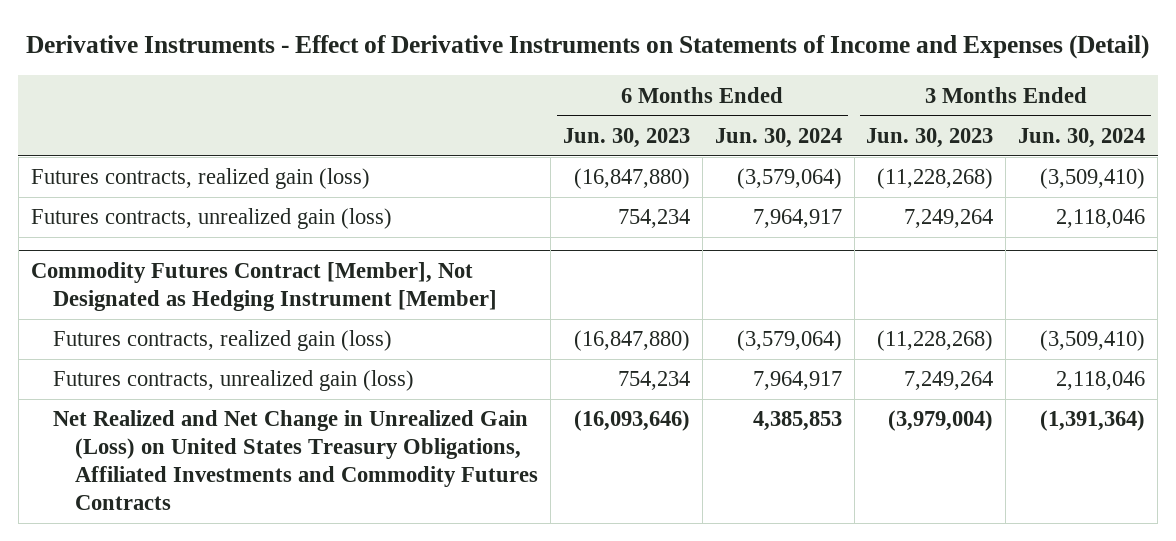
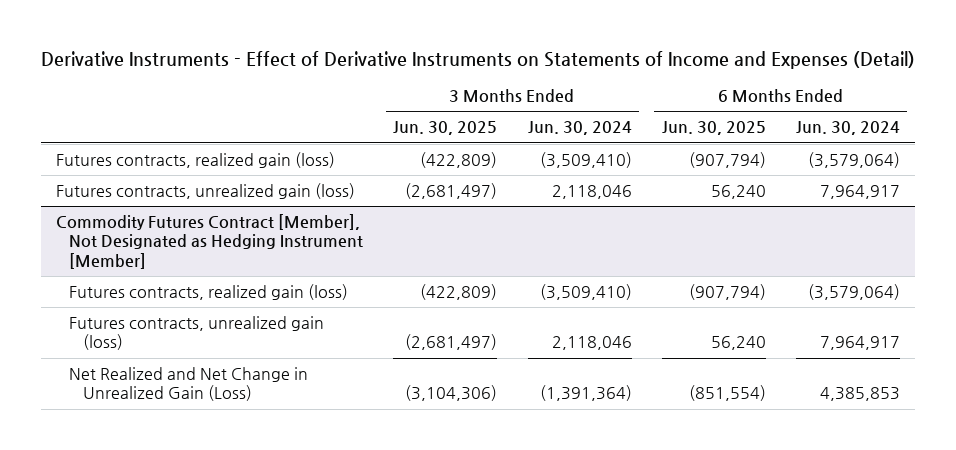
- | 6 Months Ended Jun. 30, 2023 | 6 Months Ended Jun. 30, 2024 | 3 Months Ended Jun. 30, 2023 | 3 Months Ended Jun. 30, 2024
+ | 3 Months Ended Jun. 30, 2025 | 3 Months Ended Jun. 30, 2024 | 6 Months Ended Jun. 30, 2025 | 6 Months Ended Jun. 30, 2024
@ Commodity Futures Contract [Member], Not Designated as Hedging Instrument [Member]
- Net Realized and Net Change in Unrealized Gain (Loss) on United States Treasury Obligations, Affiliated Investments and Commodity Futures Contracts | (16,093,646) | 4,385,853 | (3,979,004) | (1,391,364)
+ Net Realized and Net Change in Unrealized Gain (Loss) | (3,104,306) | (1,391,364) | (851,554) | 4,385,853

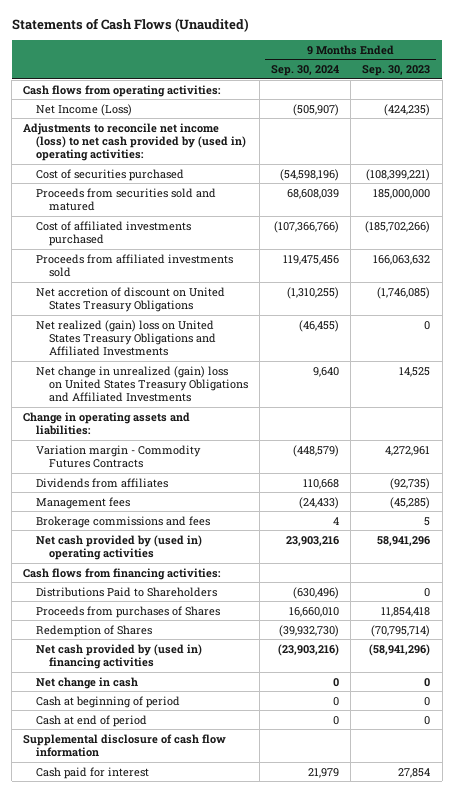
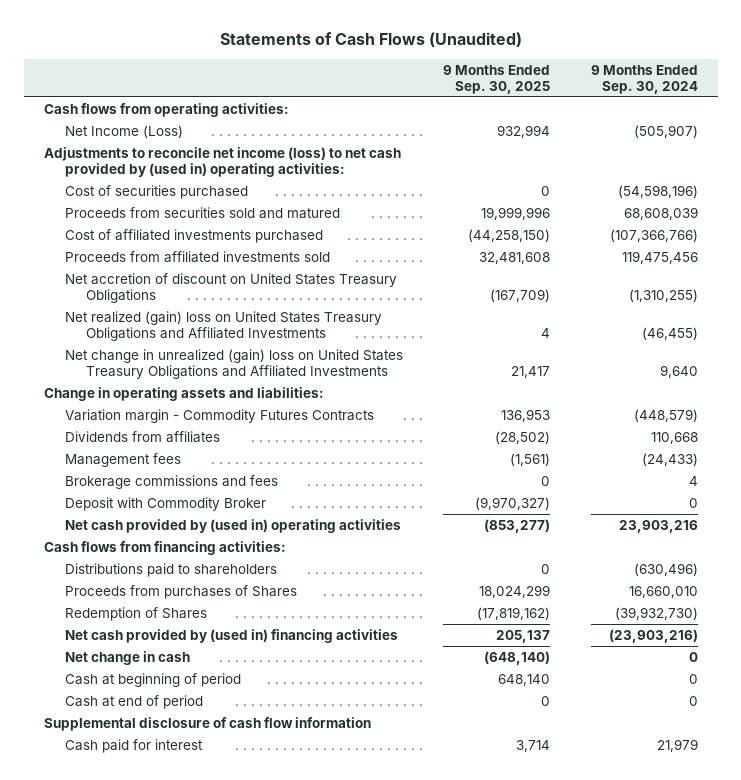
- | 9 Months Ended Sep. 30, 2024 | 9 Months Ended Sep. 30, 2023
+ | 9 Months Ended Sep. 30, 2025 | 9 Months Ended Sep. 30, 2024
+ Deposit with Commodity Broker | (9,970,327) | 0
- Distributions Paid to Shareholders | (630,496) | 0
+ Distributions paid to shareholders | 0 | (630,496)

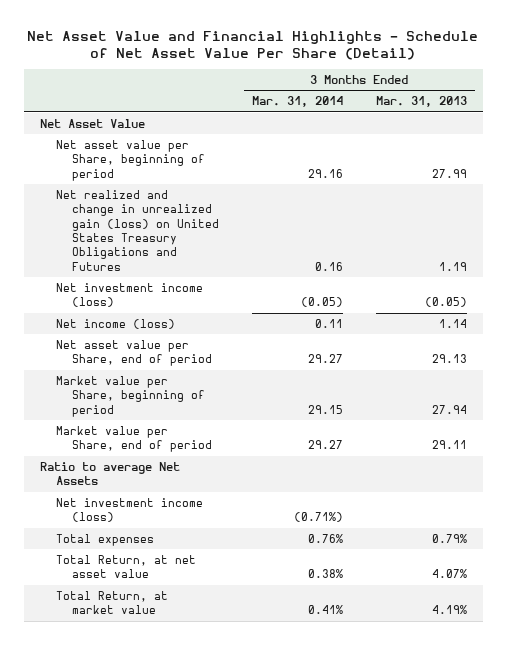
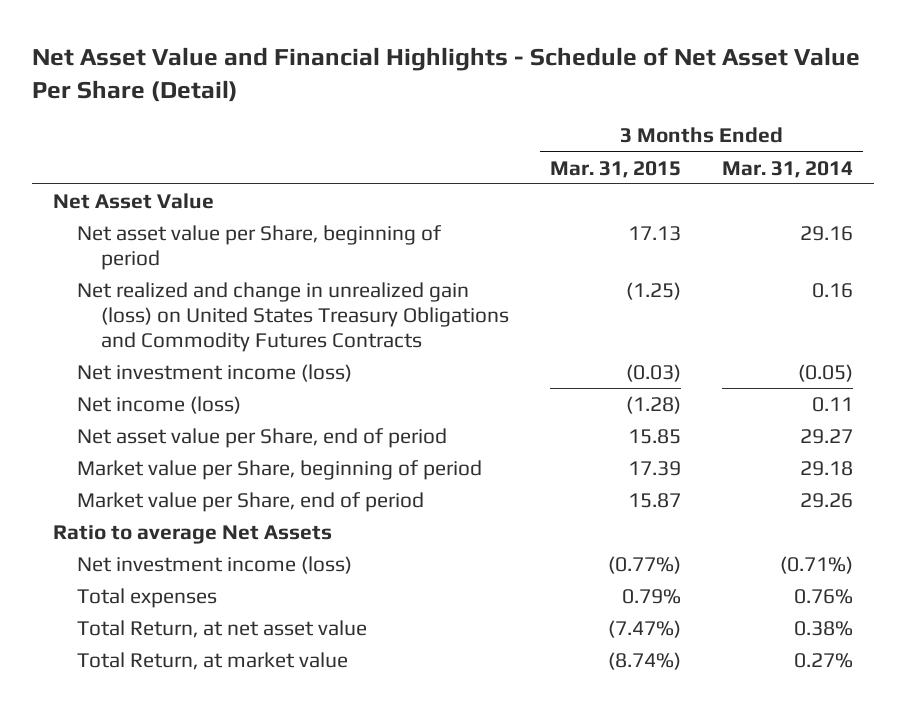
- | 3 Months Ended Mar. 31, 2014 | 3 Months Ended Mar. 31, 2013
+ | 3 Months Ended Mar. 31, 2015 | 3 Months Ended Mar. 31, 2014
- Net realized and change in unrealized gain (loss) on United States Treasury Obligations and Futures | 0.16 | 1.19
+ Net realized and change in unrealized gain (loss) on United States Treasury Obligations and Commodity Futures Contracts | (1.25) | 0.16
- Market value per Share, beginning of period | 29.15 | 27.94
- Market value per Share, end of period | 29.27 | 29.11
+ Market value per Share, beginning of period | 17.39 | 29.18
+ Market value per Share, end of period | 15.87 | 29.26
- Total Return, at market value | 0.41% | 4.19%
+ Total Return, at market value | (8.74%) | 0.27%

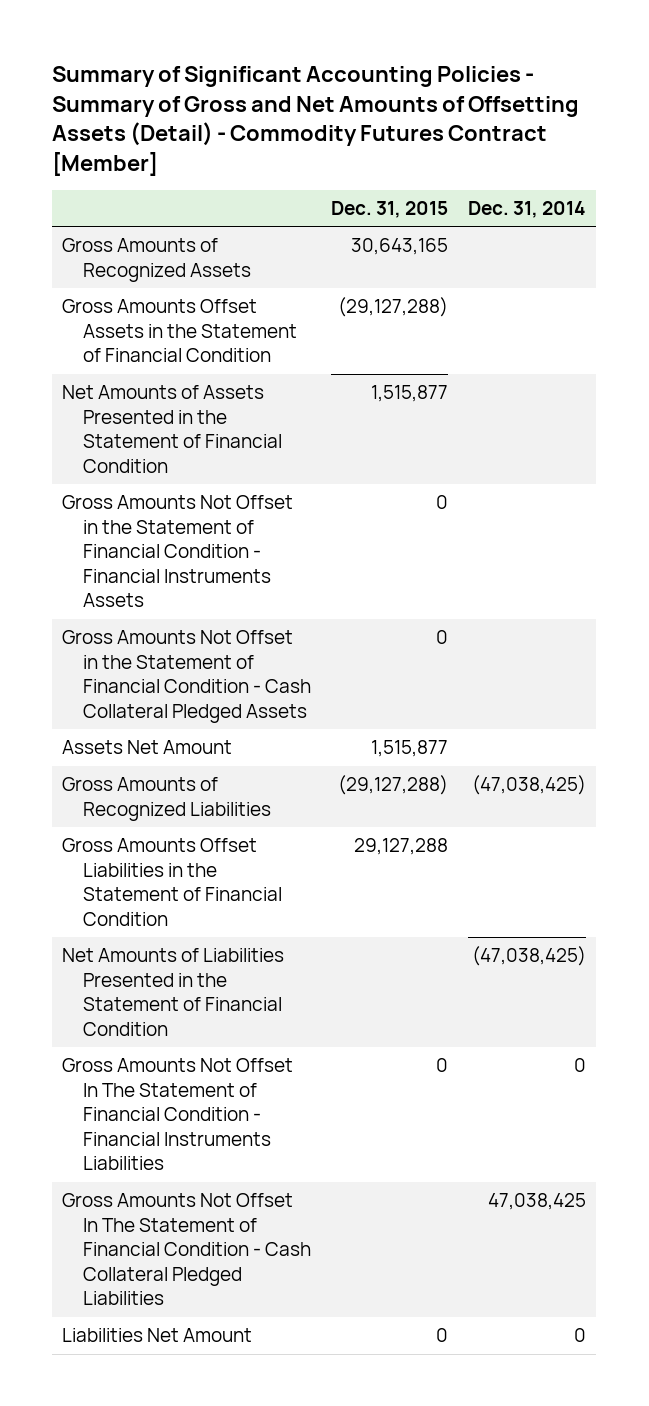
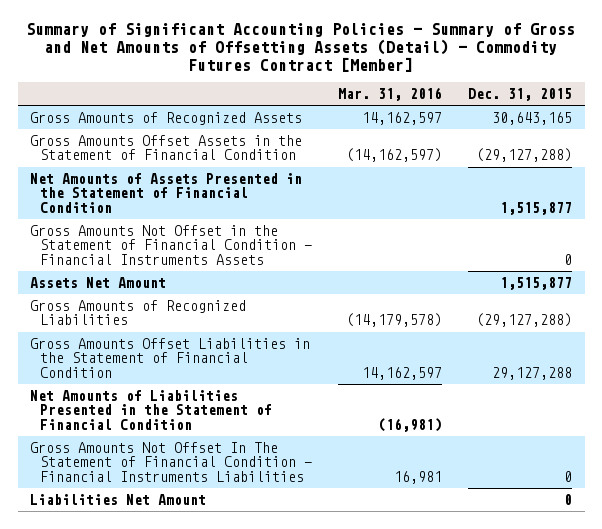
- | Dec. 31, 2015 | Dec. 31, 2014
+ | Mar. 31, 2016 | Dec. 31, 2015
- Gross Amounts Not Offset in the Statement of Financial Condition - Cash Collateral Pledged Assets | 0 |
- Gross Amounts Not Offset In The Statement of Financial Condition - Cash Collateral Pledged Liabilities | | 47,038,425

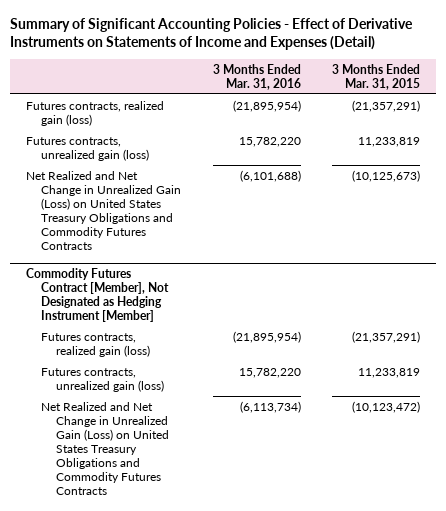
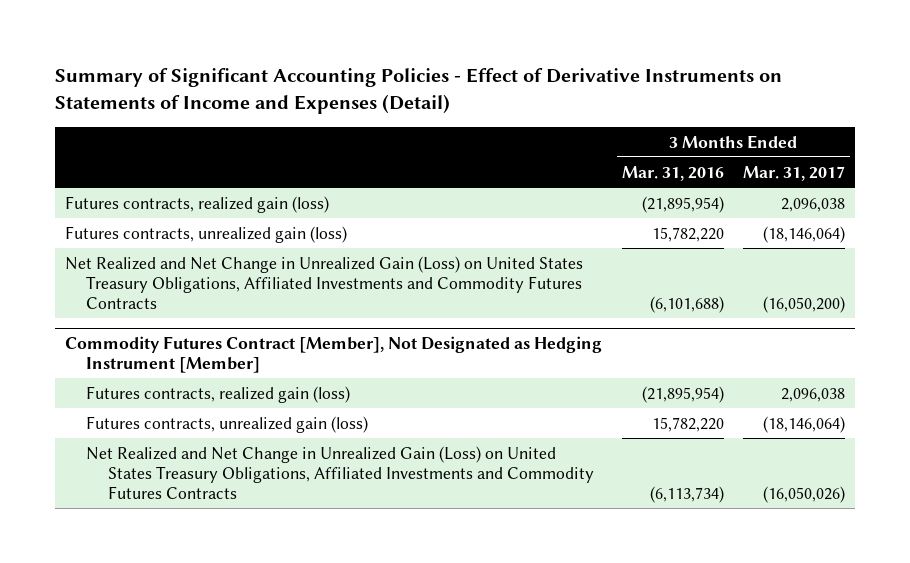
- | 3 Months Ended Mar. 31, 2016 | 3 Months Ended Mar. 31, 2015
+ | 3 Months Ended Mar. 31, 2016 | 3 Months Ended Mar. 31, 2017
- Net Realized and Net Change in Unrealized Gain (Loss) on United States Treasury Obligations and Commodity Futures Contracts | (6,101,688) | (10,125,673)
+ Net Realized and Net Change in Unrealized Gain (Loss) on United States Treasury Obligations, Affiliated Investments and Commodity Futures Contracts | (6,101,688) | (16,050,200)
@ Commodity Futures Contract [Member], Not Designated as Hedging Instrument [Member]
- Net Realized and Net Change in Unrealized Gain (Loss) on United States Treasury Obligations and Commodity Futures Contracts | (6,113,734) | (10,123,472)
+ Net Realized and Net Change in Unrealized Gain (Loss) on United States Treasury Obligations, Affiliated Investments and Commodity Futures Contracts | (6,113,734) | (16,050,026)

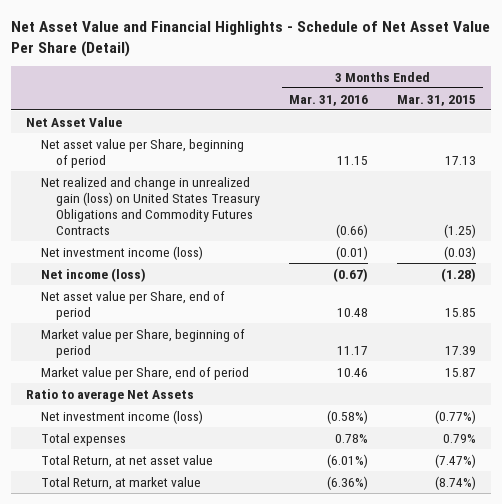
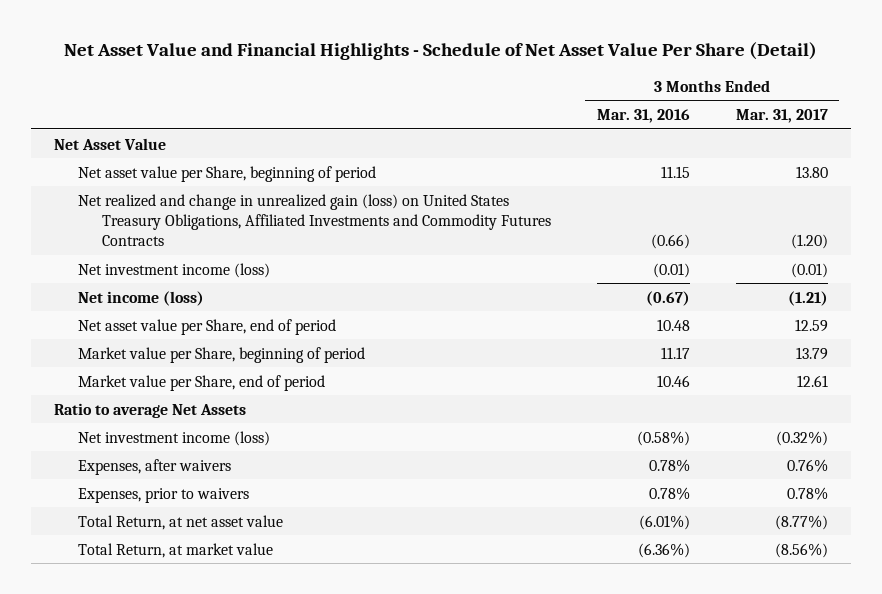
- | 3 Months Ended Mar. 31, 2016 | 3 Months Ended Mar. 31, 2015
+ | 3 Months Ended Mar. 31, 2016 | 3 Months Ended Mar. 31, 2017
- Net realized and change in unrealized gain (loss) on United States Treasury Obligations and Commodity Futures Contracts | (0.66) | (1.25)
+ Net realized and change in unrealized gain (loss) on United States Treasury Obligations, Affiliated Investments and Commodity Futures Contracts | (0.66) | (1.20)
- Total expenses | 0.78% | 0.79%
+ Expenses, after waivers | 0.78% | 0.76%
+ Expenses, prior to waivers | 0.78% | 0.78%

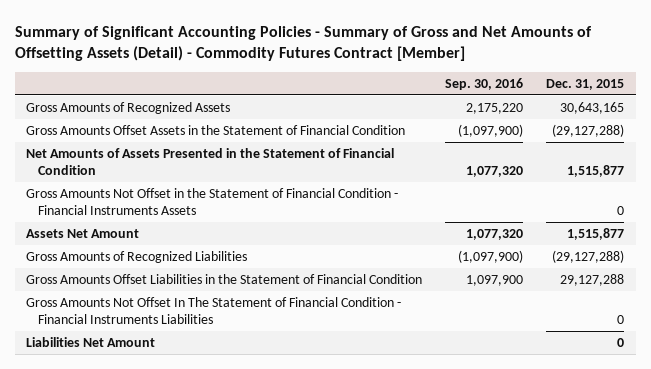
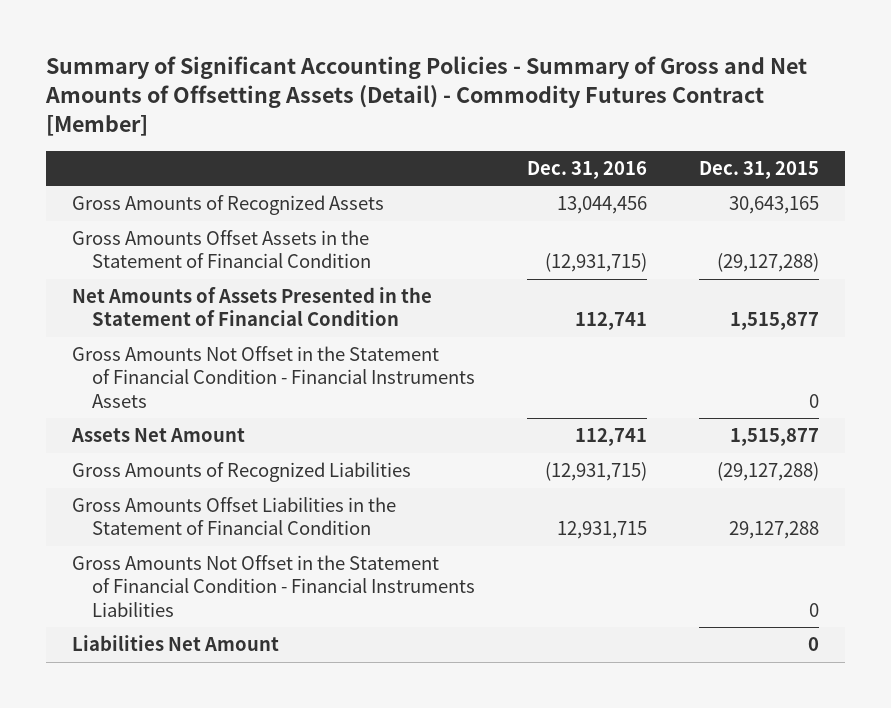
- | Sep. 30, 2016 | Dec. 31, 2015
+ | Dec. 31, 2016 | Dec. 31, 2015
- Gross Amounts Not Offset In The Statement of Financial Condition - Financial Instruments Liabilities | | 0
+ Gross Amounts Not Offset in the Statement of Financial Condition - Financial Instruments Liabilities | | 0

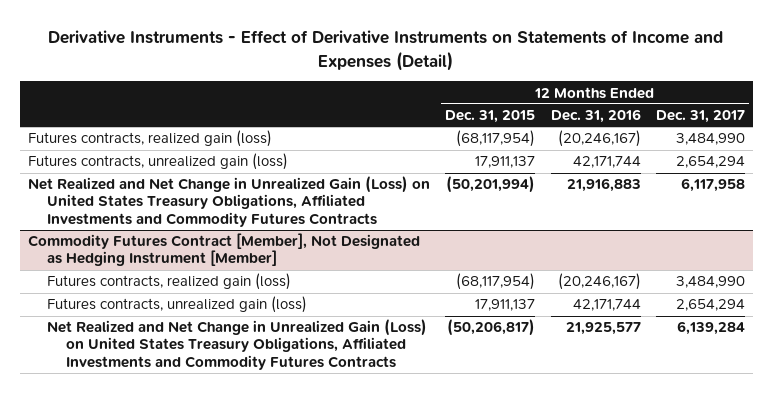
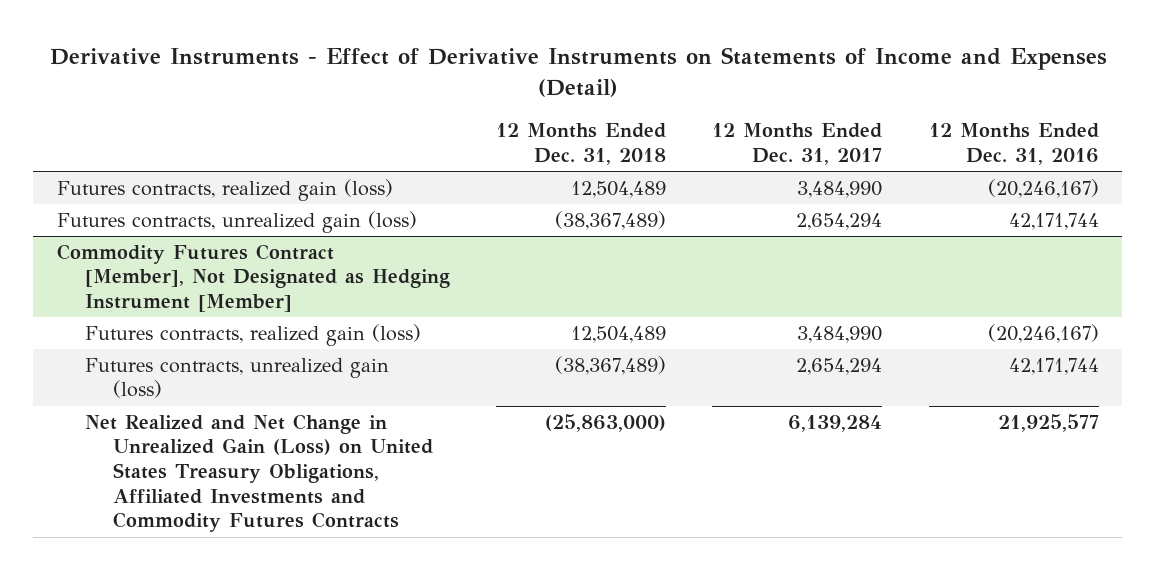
- | 12 Months Ended Dec. 31, 2015 | 12 Months Ended Dec. 31, 2016 | 12 Months Ended Dec. 31, 2017
+ | 12 Months Ended Dec. 31, 2018 | 12 Months Ended Dec. 31, 2017 | 12 Months Ended Dec. 31, 2016
- Net Realized and Net Change in Unrealized Gain (Loss) on United States Treasury Obligations, Affiliated Investments and Commodity Futures Contracts | (50,201,994) | 21,916,883 | 6,117,958

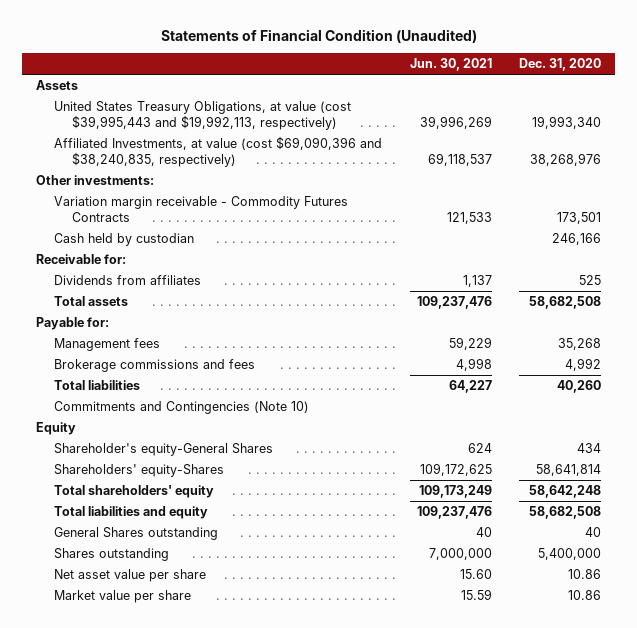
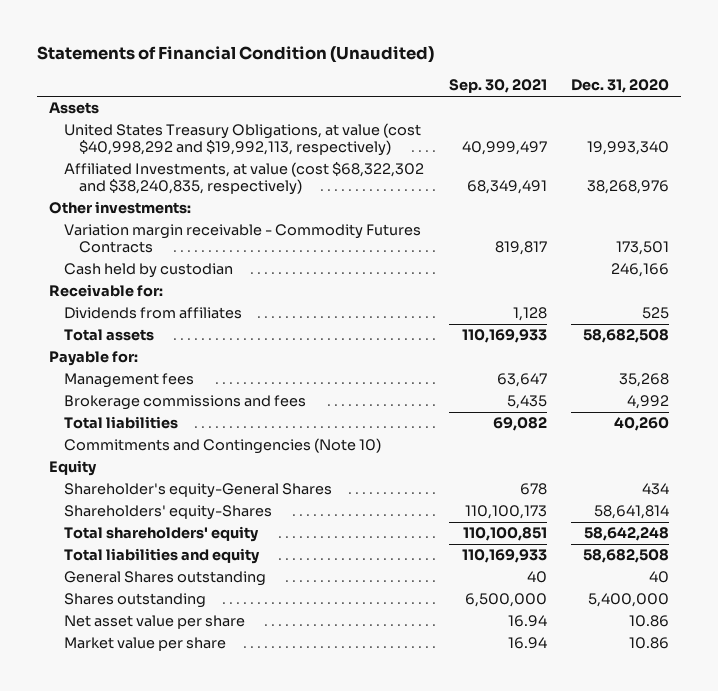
- | Jun. 30, 2021 | Dec. 31, 2020
+ | Sep. 30, 2021 | Dec. 31, 2020
- United States Treasury Obligations, at value (cost $39,995,443 and $19,992,113, respectively) | 39,996,269 | 19,993,340
- Affiliated Investments, at value (cost $69,090,396 and $38,240,835, respectively) | 69,118,537 | 38,268,976
+ United States Treasury Obligations, at value (cost $40,998,292 and $19,992,113, respectively) | 40,999,497 | 19,993,340
+ Affiliated Investments, at value (cost $68,322,302 and $38,240,835, respectively) | 68,349,491 | 38,268,976

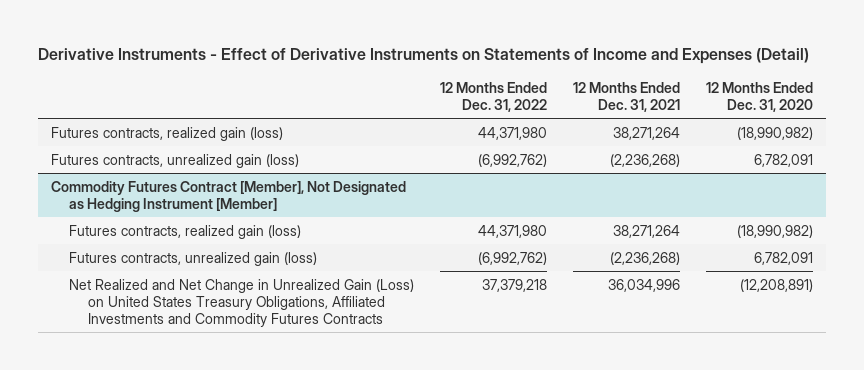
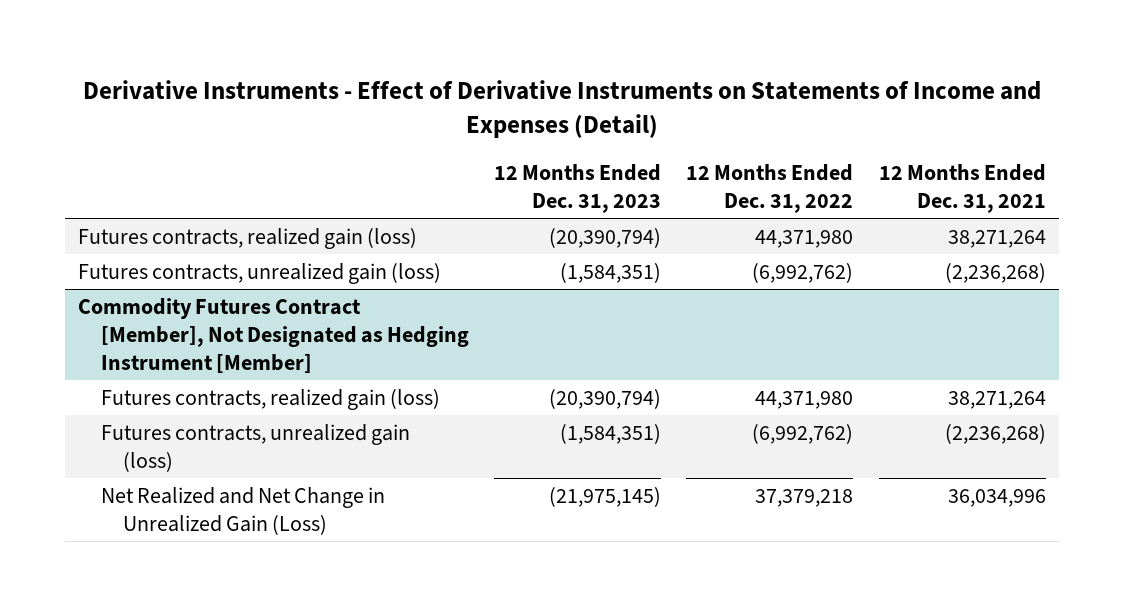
- | 12 Months Ended Dec. 31, 2022 | 12 Months Ended Dec. 31, 2021 | 12 Months Ended Dec. 31, 2020
+ | 12 Months Ended Dec. 31, 2023 | 12 Months Ended Dec. 31, 2022 | 12 Months Ended Dec. 31, 2021
@ Commodity Futures Contract [Member], Not Designated as Hedging Instrument [Member]
- Net Realized and Net Change in Unrealized Gain (Loss) on United States Treasury Obligations, Affiliated Investments and Commodity Futures Contracts | 37,379,218 | 36,034,996 | (12,208,891)
+ Net Realized and Net Change in Unrealized Gain (Loss) | (21,975,145) | 37,379,218 | 36,034,996

